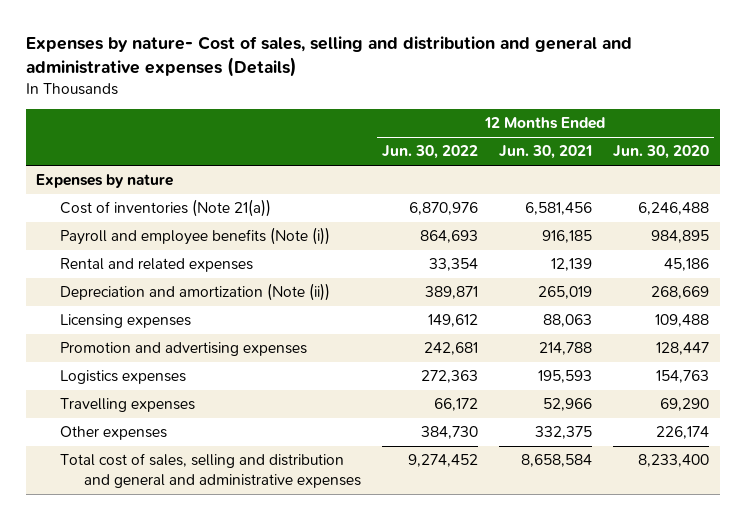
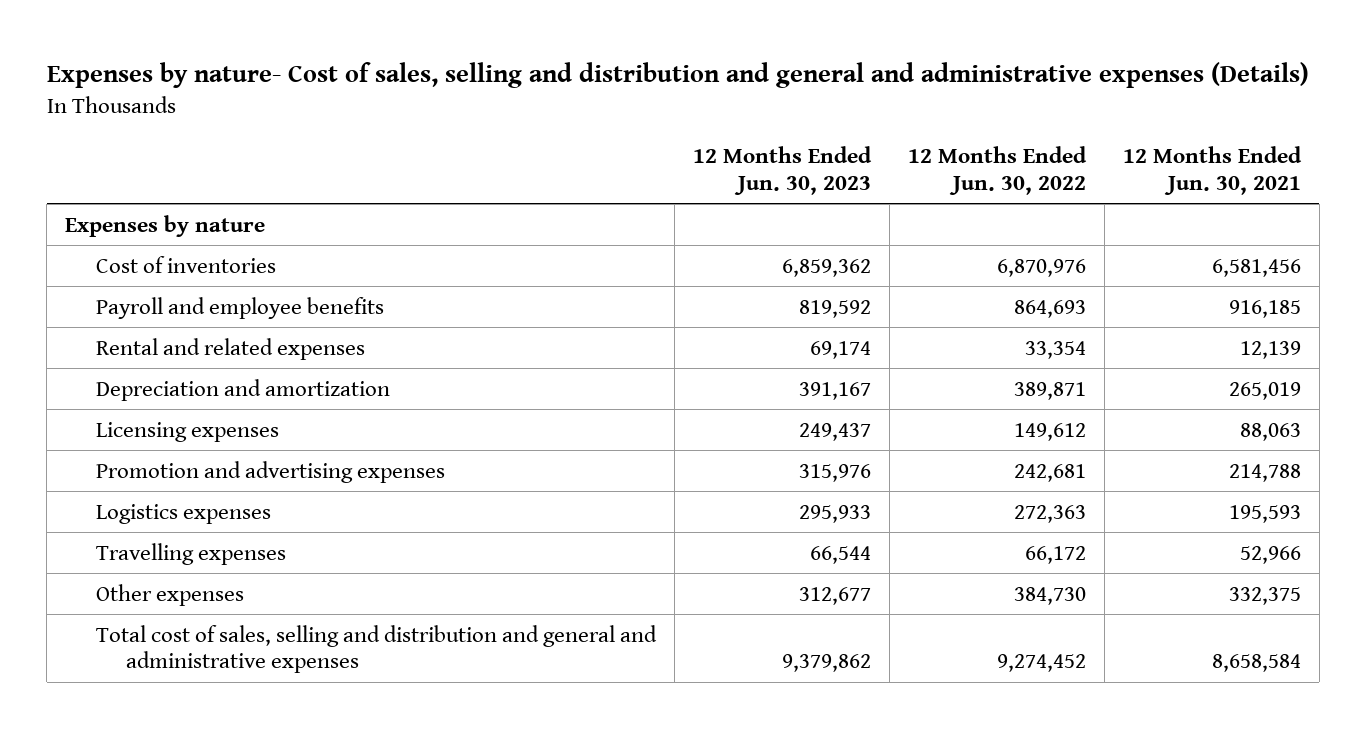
- | 12 Months Ended Jun. 30, 2022 | 12 Months Ended Jun. 30, 2021 | 12 Months Ended Jun. 30, 2020
+ | 12 Months Ended Jun. 30, 2023 | 12 Months Ended Jun. 30, 2022 | 12 Months Ended Jun. 30, 2021
- Cost of inventories (Note 21(a)) | 6,870,976 | 6,581,456 | 6,246,488
- Payroll and employee benefits (Note (i)) | 864,693 | 916,185 | 984,895
+ Cost of inventories | 6,859,362 | 6,870,976 | 6,581,456
+ Payroll and employee benefits | 819,592 | 864,693 | 916,185
- Depreciation and amortization (Note (ii)) | 389,871 | 265,019 | 268,669
+ Depreciation and amortization | 391,167 | 389,871 | 265,019

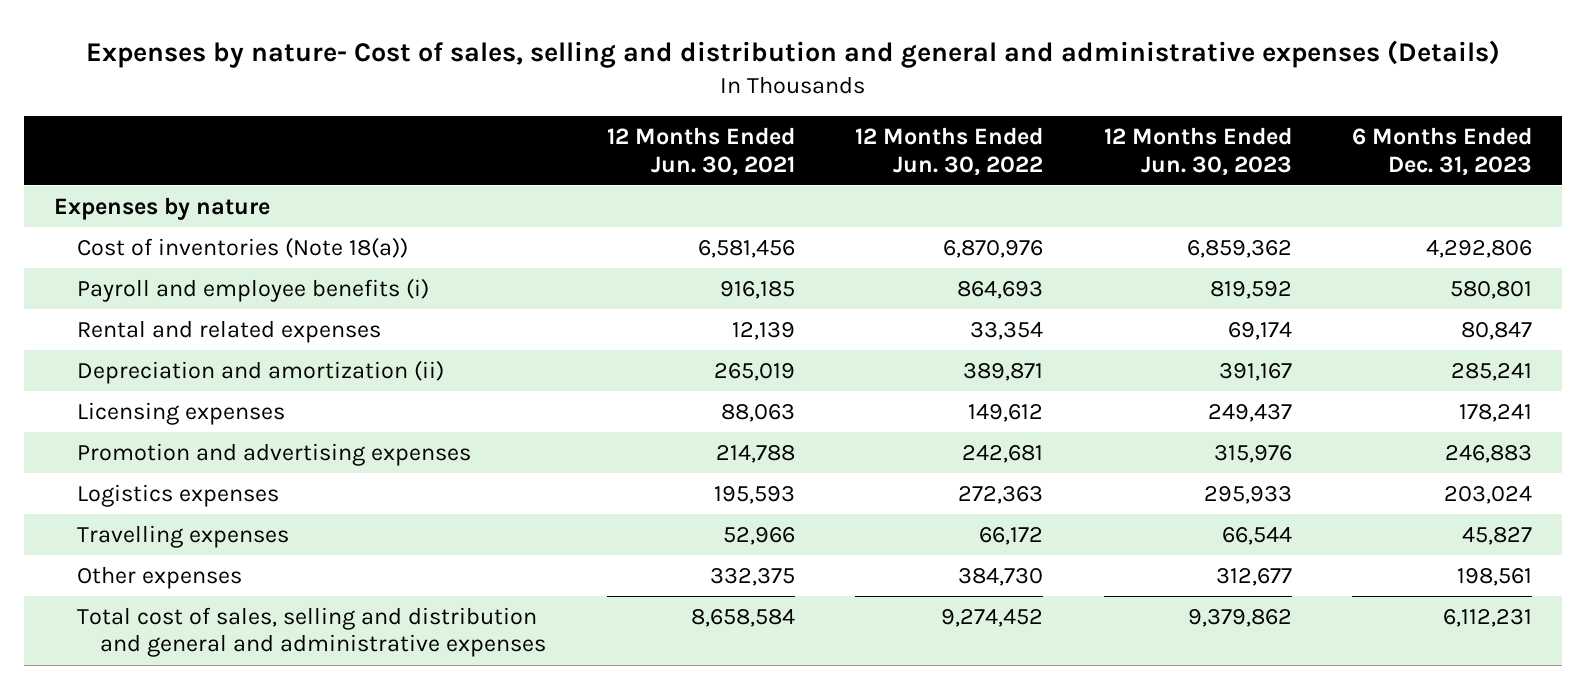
- | 12 Months Ended Jun. 30, 2023 | 12 Months Ended Jun. 30, 2022 | 12 Months Ended Jun. 30, 2021
+ | 12 Months Ended Jun. 30, 2021 | 12 Months Ended Jun. 30, 2022 | 12 Months Ended Jun. 30, 2023 | 6 Months Ended Dec. 31, 2023
- Cost of inventories | 6,859,362 | 6,870,976 | 6,581,456
- Payroll and employee benefits | 819,592 | 864,693 | 916,185
+ Cost of inventories (Note 18(a)) | 6,581,456 | 6,870,976 | 6,859,362 | 4,292,806
+ Payroll and employee benefits (i) | 916,185 | 864,693 | 819,592 | 580,801
- Depreciation and amortization | 391,167 | 389,871 | 265,019
+ Depreciation and amortization (ii) | 265,019 | 389,871 | 391,167 | 285,241

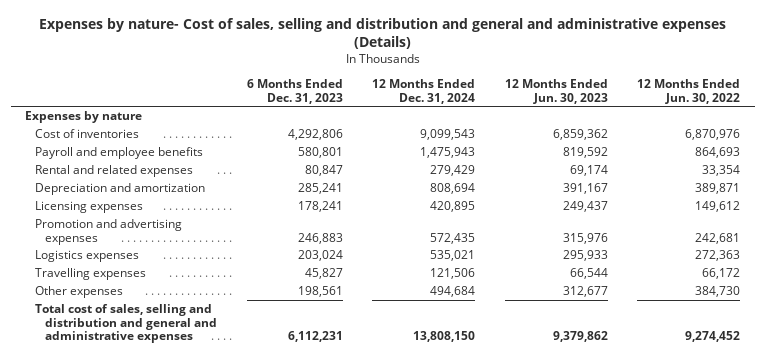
- | 12 Months Ended Jun. 30, 2021 | 12 Months Ended Jun. 30, 2022 | 12 Months Ended Jun. 30, 2023 | 6 Months Ended Dec. 31, 2023
+ | 6 Months Ended Dec. 31, 2023 | 12 Months Ended Dec. 31, 2024 | 12 Months Ended Jun. 30, 2023 | 12 Months Ended Jun. 30, 2022
- Cost of inventories (Note 18(a)) | 6,581,456 | 6,870,976 | 6,859,362 | 4,292,806
- Payroll and employee benefits (i) | 916,185 | 864,693 | 819,592 | 580,801
+ Cost of inventories | 4,292,806 | 9,099,543 | 6,859,362 | 6,870,976
+ Payroll and employee benefits | 580,801 | 1,475,943 | 819,592 | 864,693
- Depreciation and amortization (ii) | 265,019 | 389,871 | 391,167 | 285,241
+ Depreciation and amortization | 285,241 | 808,694 | 391,167 | 389,871

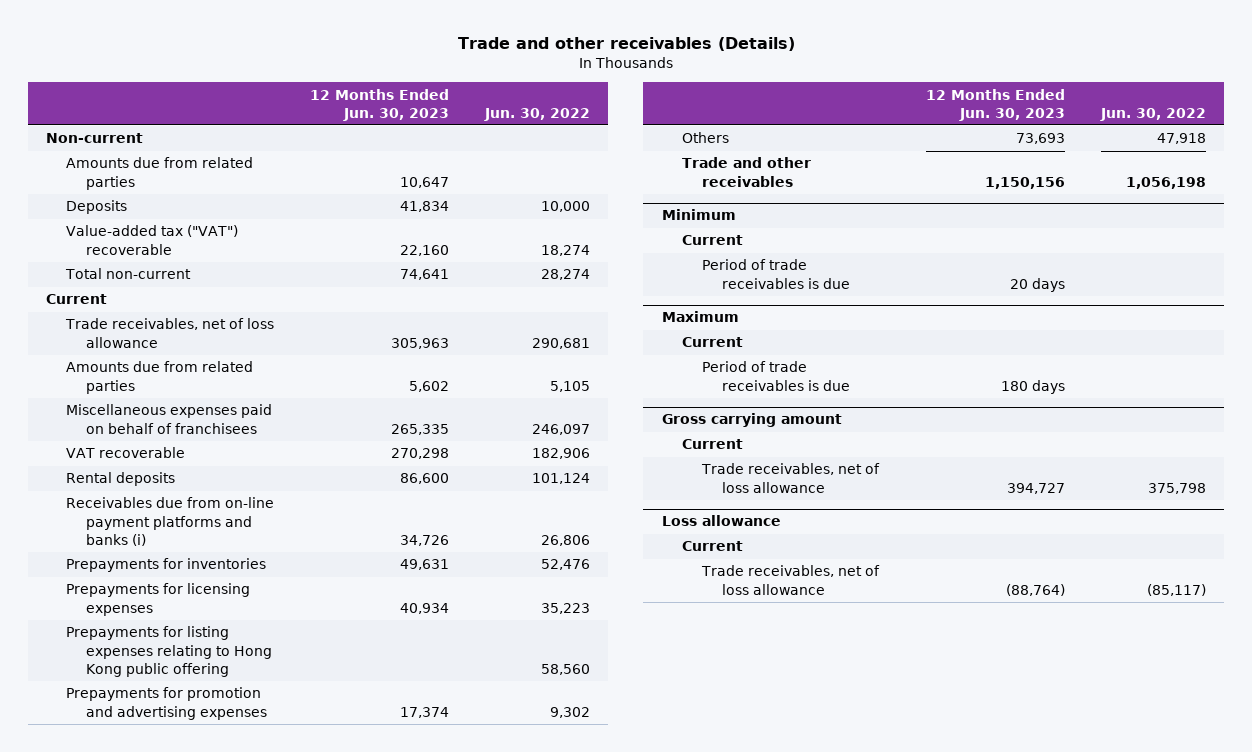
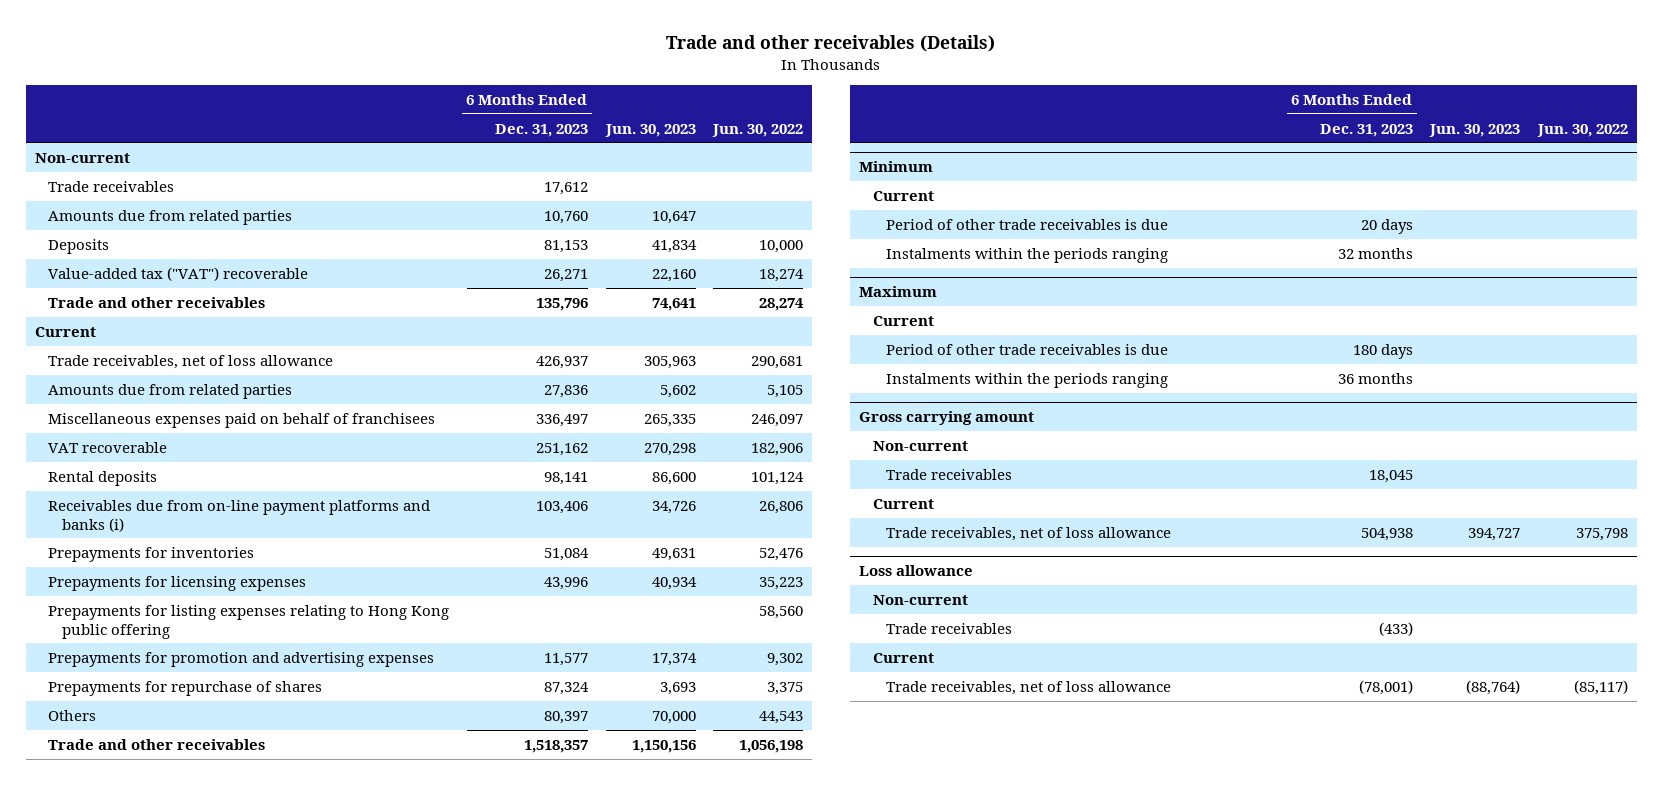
- | 12 Months Ended Jun. 30, 2023 | Jun. 30, 2022
+ | 6 Months Ended Dec. 31, 2023 | Jun. 30, 2023 | Jun. 30, 2022
+ Trade receivables | 17,612 | |
- Total non-current | 74,641 | 28,274
+ Trade and other receivables | 135,796 | 74,641 | 28,274
- Others | 73,693 | 47,918
+ Prepayments for repurchase of shares | 87,324 | 3,693 | 3,375
+ Others | 80,397 | 70,000 | 44,543
@ Minimum
- Period of trade receivables is due | 20 days |
+ Period of other trade receivables is due | 20 days | |
+ Instalments within the periods ranging | 32 months | |
@ Maximum
- Period of trade receivables is due | 180 days |
+ Period of other trade receivables is due | 180 days | |
+ Instalments within the periods ranging | 36 months | |
@ Gross carrying amount
+ Non-current
+ Trade receivables | 18,045 | |
@ Loss allowance
+ Non-current
+ Trade receivables | (433) | |

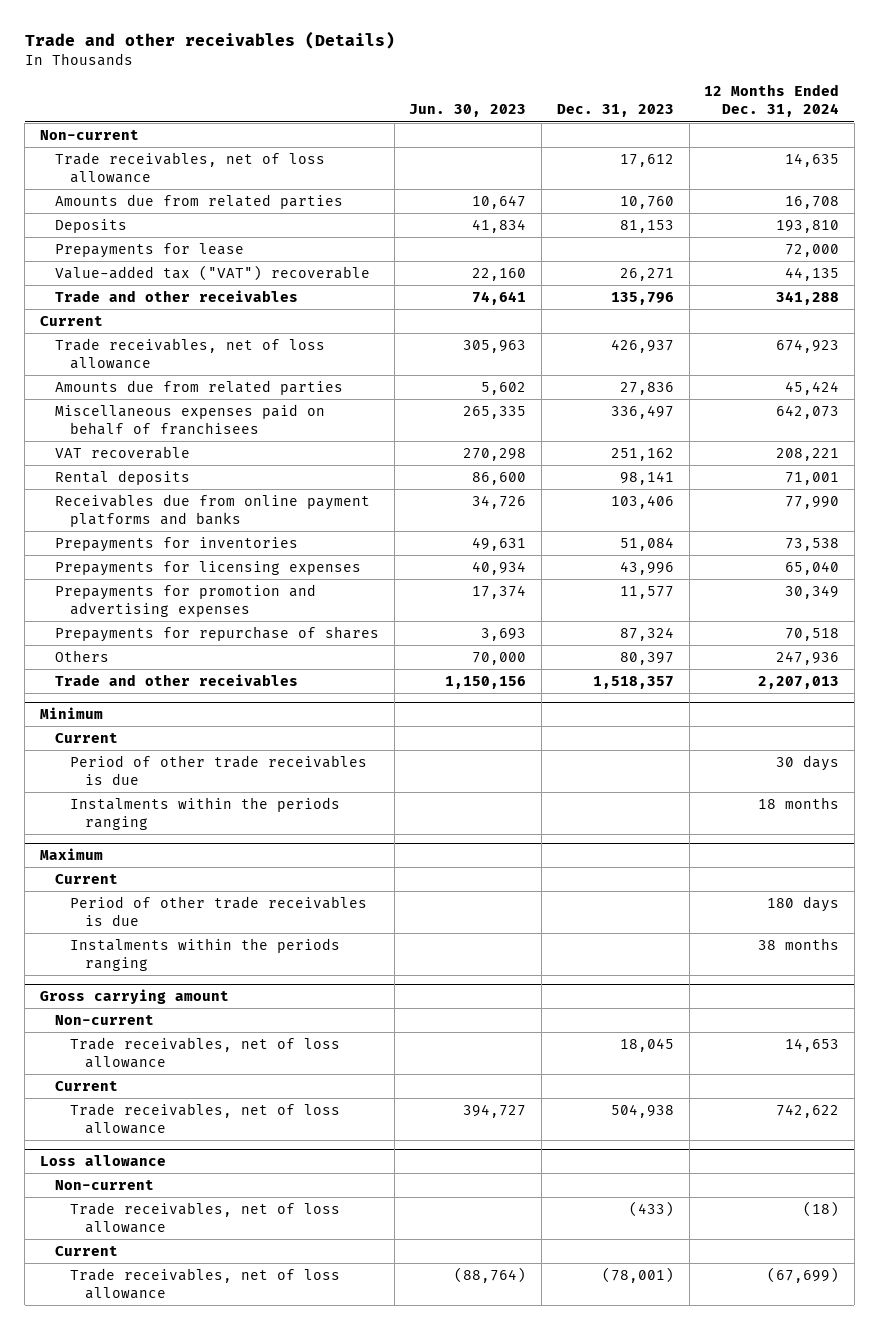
- | 6 Months Ended Dec. 31, 2023 | Jun. 30, 2023 | Jun. 30, 2022
+ | Jun. 30, 2023 | Dec. 31, 2023 | 12 Months Ended Dec. 31, 2024
- Trade receivables | 17,612 | |
+ Trade receivables, net of loss allowance | | 17,612 | 14,635
+ Prepayments for lease | | | 72,000
- Receivables due from on-line payment platforms and banks (i) | 103,406 | 34,726 | 26,806
+ Receivables due from online payment platforms and banks | 34,726 | 103,406 | 77,990
- Prepayments for listing expenses relating to Hong Kong public offering | | | 58,560
@ Gross carrying amount
- Trade receivables | 18,045 | |
+ Trade receivables, net of loss allowance | | 18,045 | 14,653
@ Loss allowance
- Trade receivables | (433) | |
+ Trade receivables, net of loss allowance | | (433) | (18)

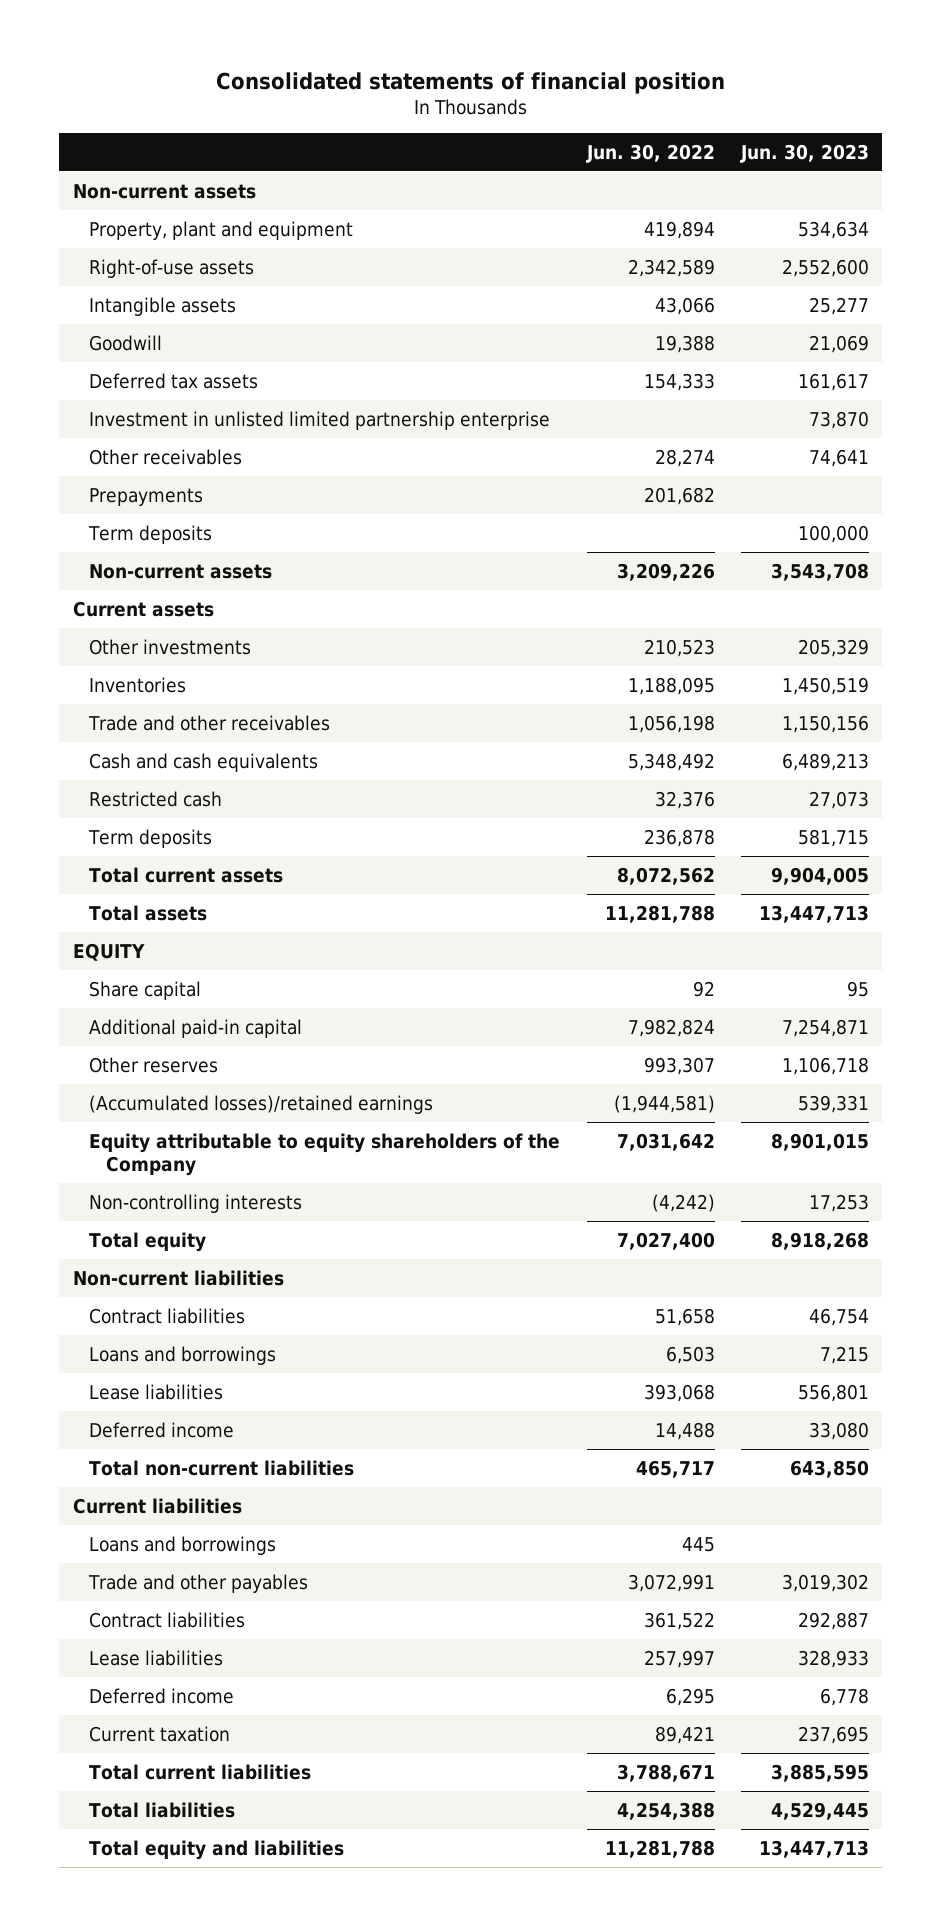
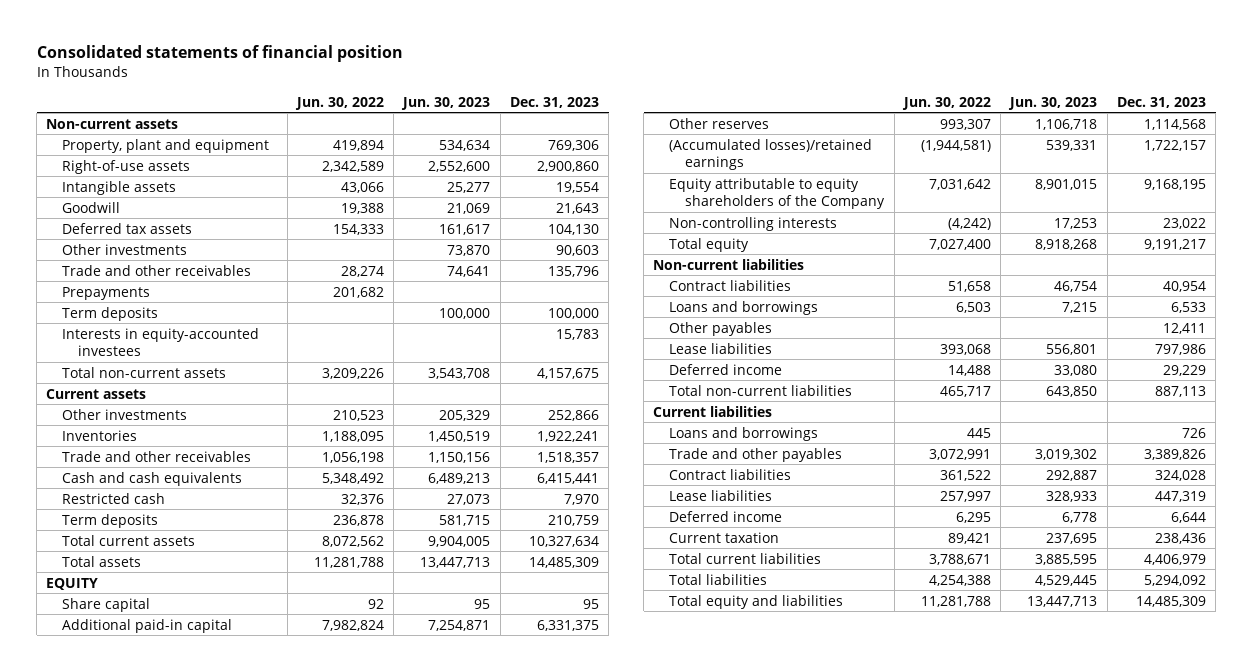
- | Jun. 30, 2022 | Jun. 30, 2023
+ | Jun. 30, 2022 | Jun. 30, 2023 | Dec. 31, 2023
- Investment in unlisted limited partnership enterprise | | 73,870
- Other receivables | 28,274 | 74,641
+ Other investments | | 73,870 | 90,603
+ Trade and other receivables | 28,274 | 74,641 | 135,796
- Non-current assets | 3,209,226 | 3,543,708
+ Interests in equity-accounted investees | | | 15,783
+ Total non-current assets | 3,209,226 | 3,543,708 | 4,157,675
+ Other payables | | | 12,411

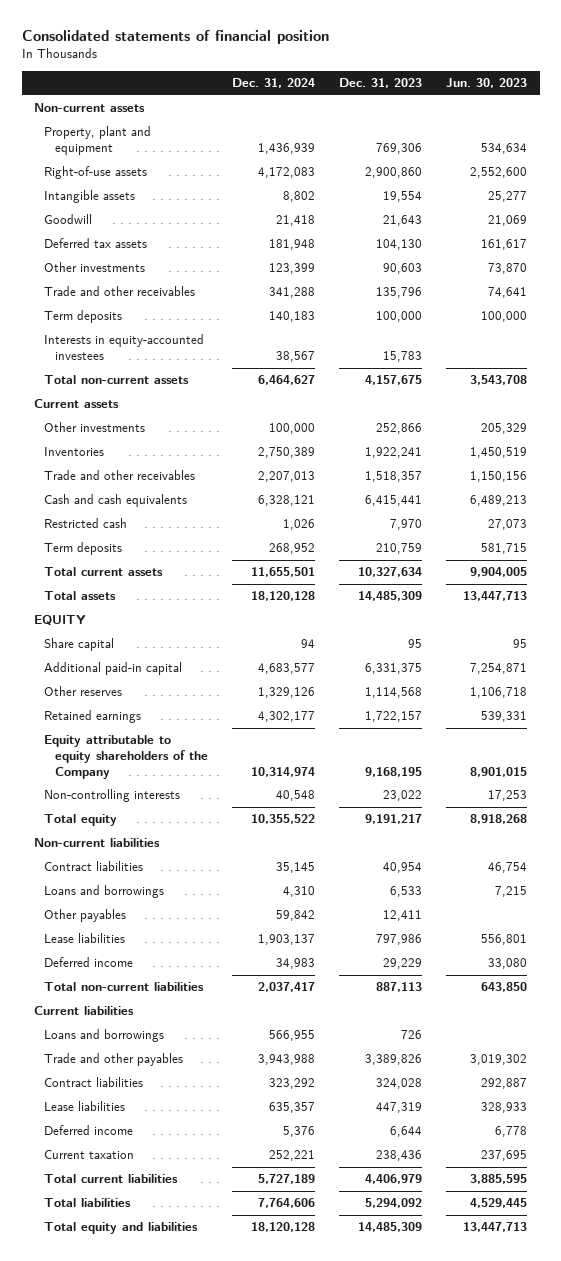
- | Jun. 30, 2022 | Jun. 30, 2023 | Dec. 31, 2023
+ | Dec. 31, 2024 | Dec. 31, 2023 | Jun. 30, 2023
- Prepayments | 201,682 | |
- (Accumulated losses)/retained earnings | (1,944,581) | 539,331 | 1,722,157
+ Retained earnings | 4,302,177 | 1,722,157 | 539,331

